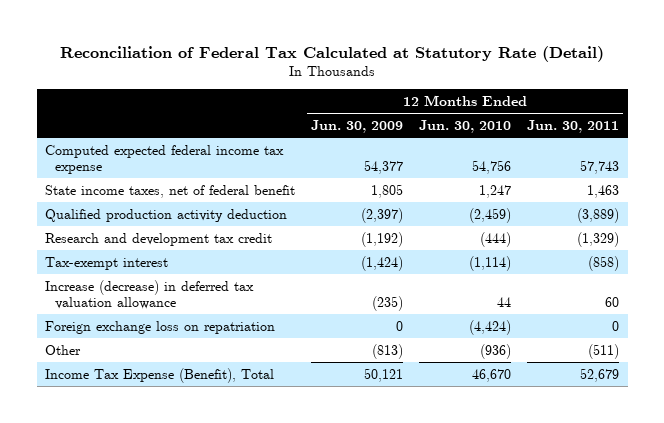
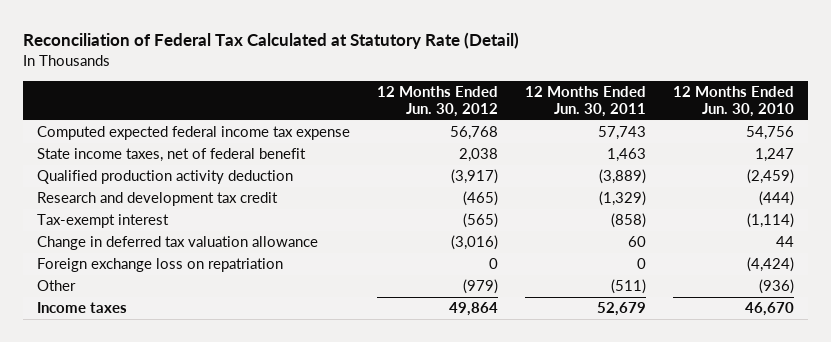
- | 12 Months Ended Jun. 30, 2009 | 12 Months Ended Jun. 30, 2010 | 12 Months Ended Jun. 30, 2011
+ | 12 Months Ended Jun. 30, 2012 | 12 Months Ended Jun. 30, 2011 | 12 Months Ended Jun. 30, 2010
- Increase (decrease) in deferred tax valuation allowance | (235) | 44 | 60
+ Change in deferred tax valuation allowance | (3,016) | 60 | 44
- Income Tax Expense (Benefit), Total | 50,121 | 46,670 | 52,679
+ Income taxes | 49,864 | 52,679 | 46,670

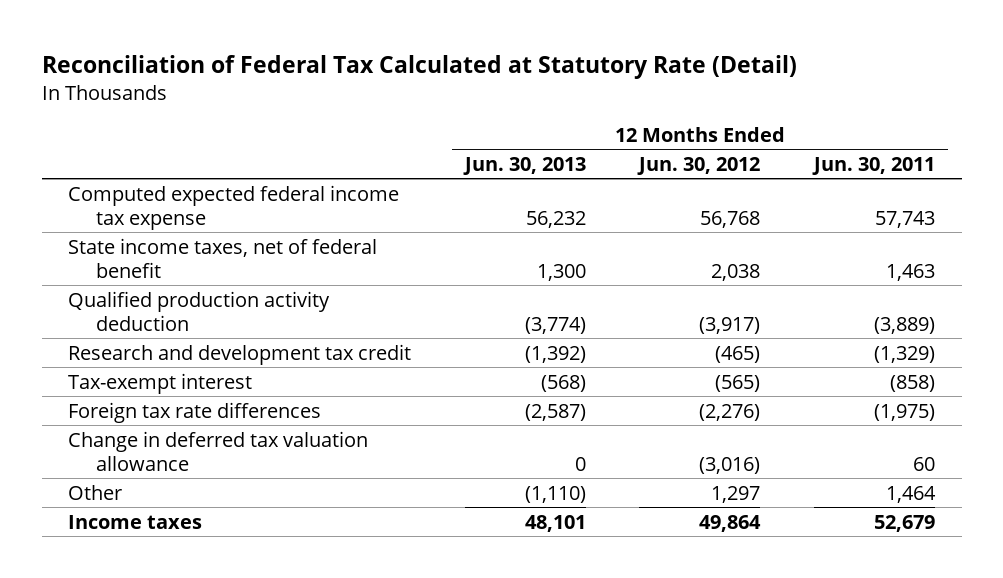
- | 12 Months Ended Jun. 30, 2012 | 12 Months Ended Jun. 30, 2011 | 12 Months Ended Jun. 30, 2010
+ | 12 Months Ended Jun. 30, 2013 | 12 Months Ended Jun. 30, 2012 | 12 Months Ended Jun. 30, 2011
+ Foreign tax rate differences | (2,587) | (2,276) | (1,975)
- Foreign exchange loss on repatriation | 0 | 0 | (4,424)
- Other | (979) | (511) | (936)
+ Other | (1,110) | 1,297 | 1,464

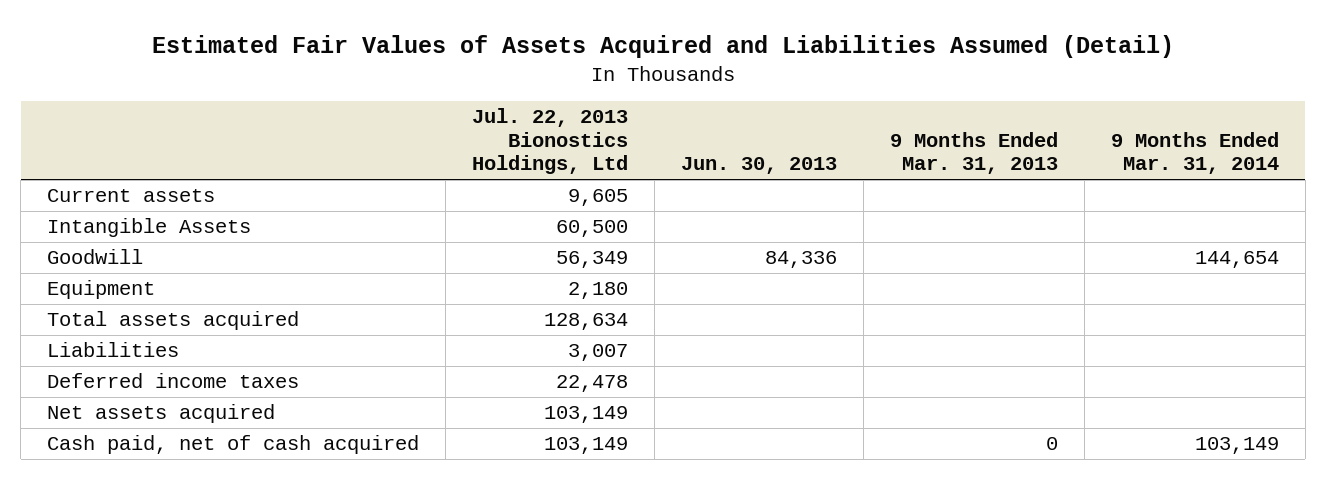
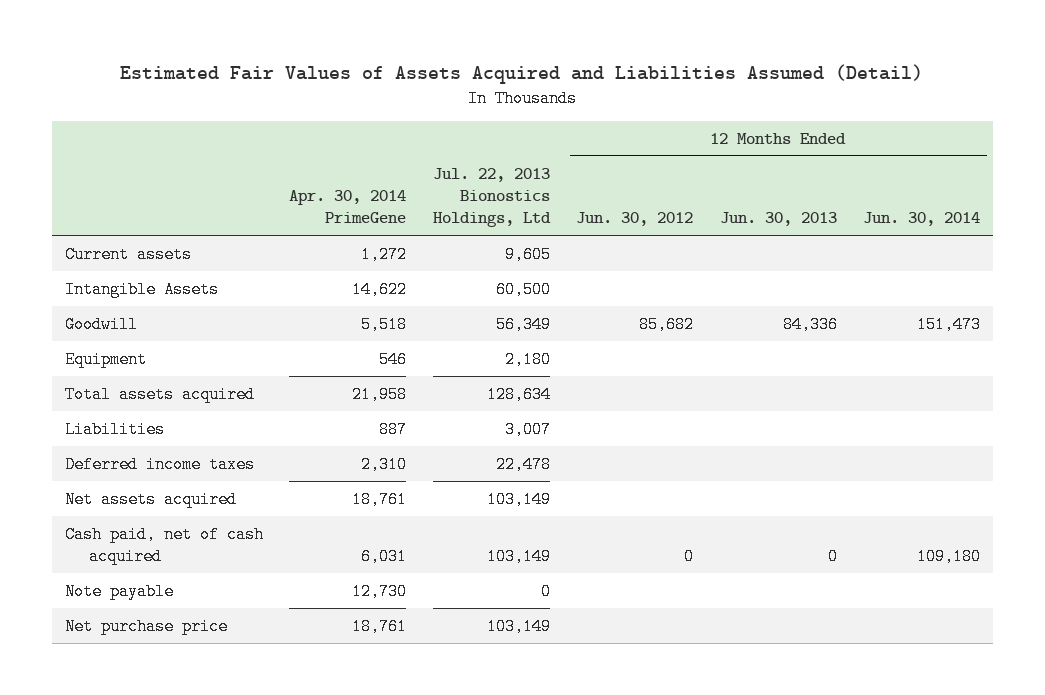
- | Jul. 22, 2013 Bionostics Holdings, Ltd | Jun. 30, 2013 | 9 Months Ended Mar. 31, 2013 | 9 Months Ended Mar. 31, 2014
+ | Apr. 30, 2014 PrimeGene | Jul. 22, 2013 Bionostics Holdings, Ltd | 12 Months Ended Jun. 30, 2012 | 12 Months Ended Jun. 30, 2013 | 12 Months Ended Jun. 30, 2014
+ Note payable | 12,730 | 0 | | |
+ Net purchase price | 18,761 | 103,149 | | |

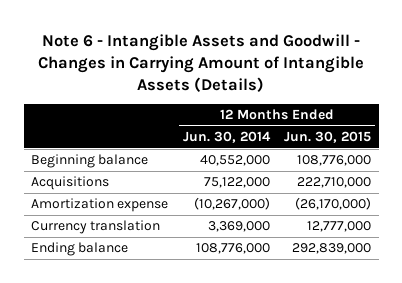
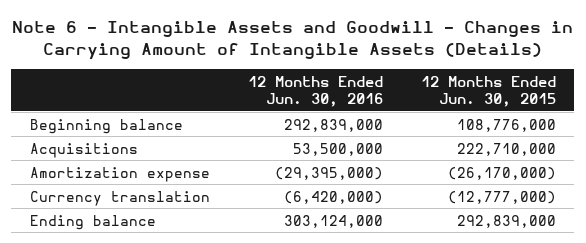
- | 12 Months Ended Jun. 30, 2014 | 12 Months Ended Jun. 30, 2015
+ | 12 Months Ended Jun. 30, 2016 | 12 Months Ended Jun. 30, 2015
- Currency translation | 3,369,000 | 12,777,000
+ Currency translation | (6,420,000) | (12,777,000)

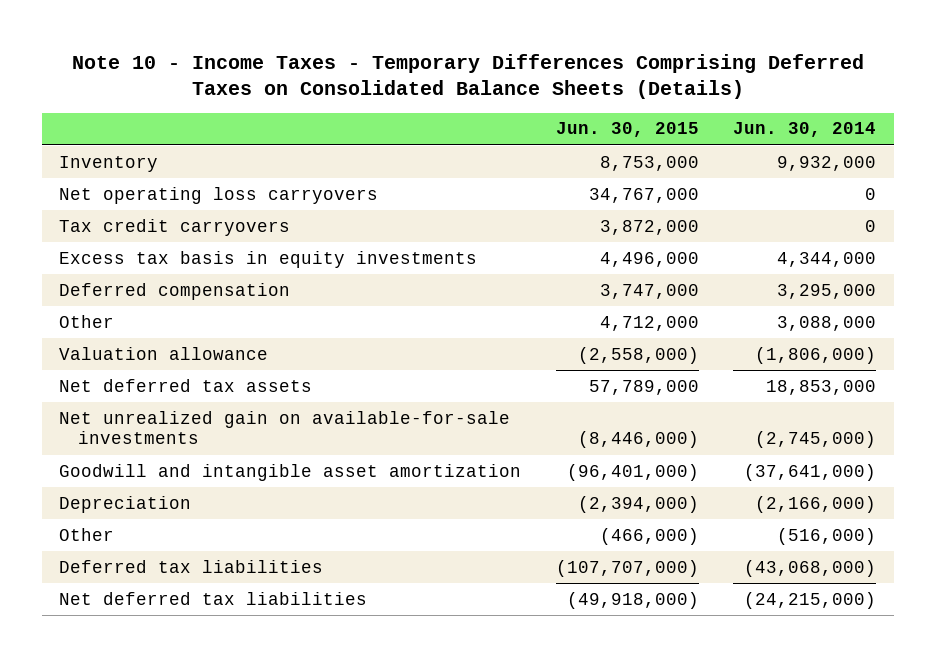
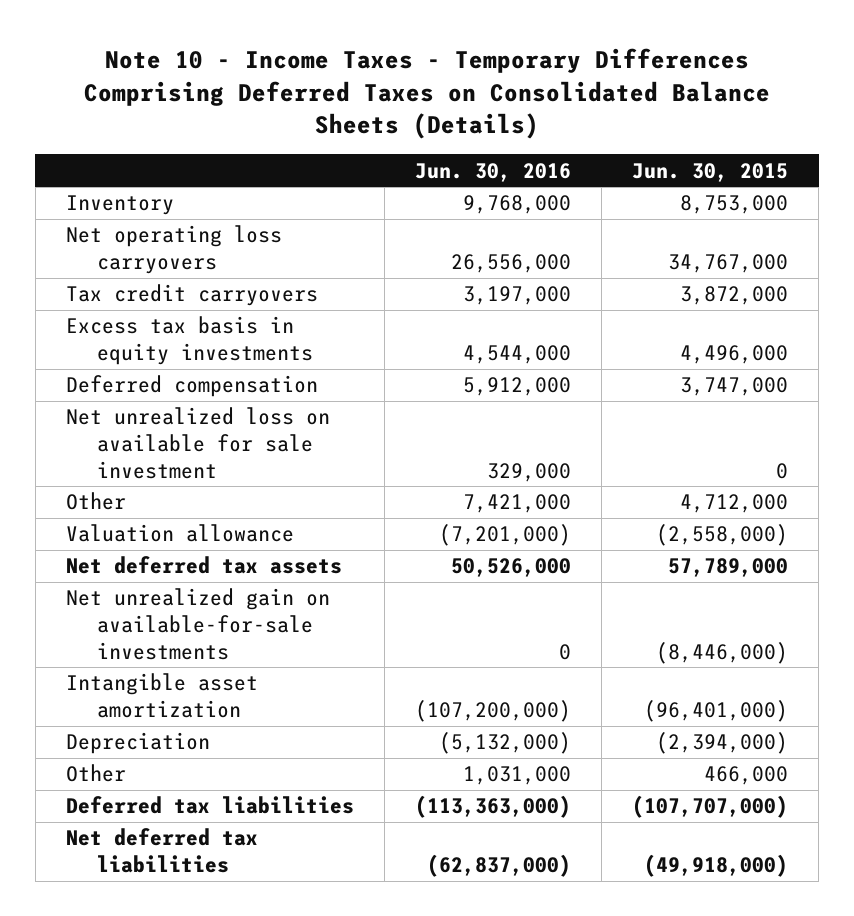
- | Jun. 30, 2015 | Jun. 30, 2014
+ | Jun. 30, 2016 | Jun. 30, 2015
+ Net unrealized loss on available for sale investment | 329,000 | 0
- Goodwill and intangible asset amortization | (96,401,000) | (37,641,000)
+ Intangible asset amortization | (107,200,000) | (96,401,000)
- Other | (466,000) | (516,000)
+ Other | 1,031,000 | 466,000

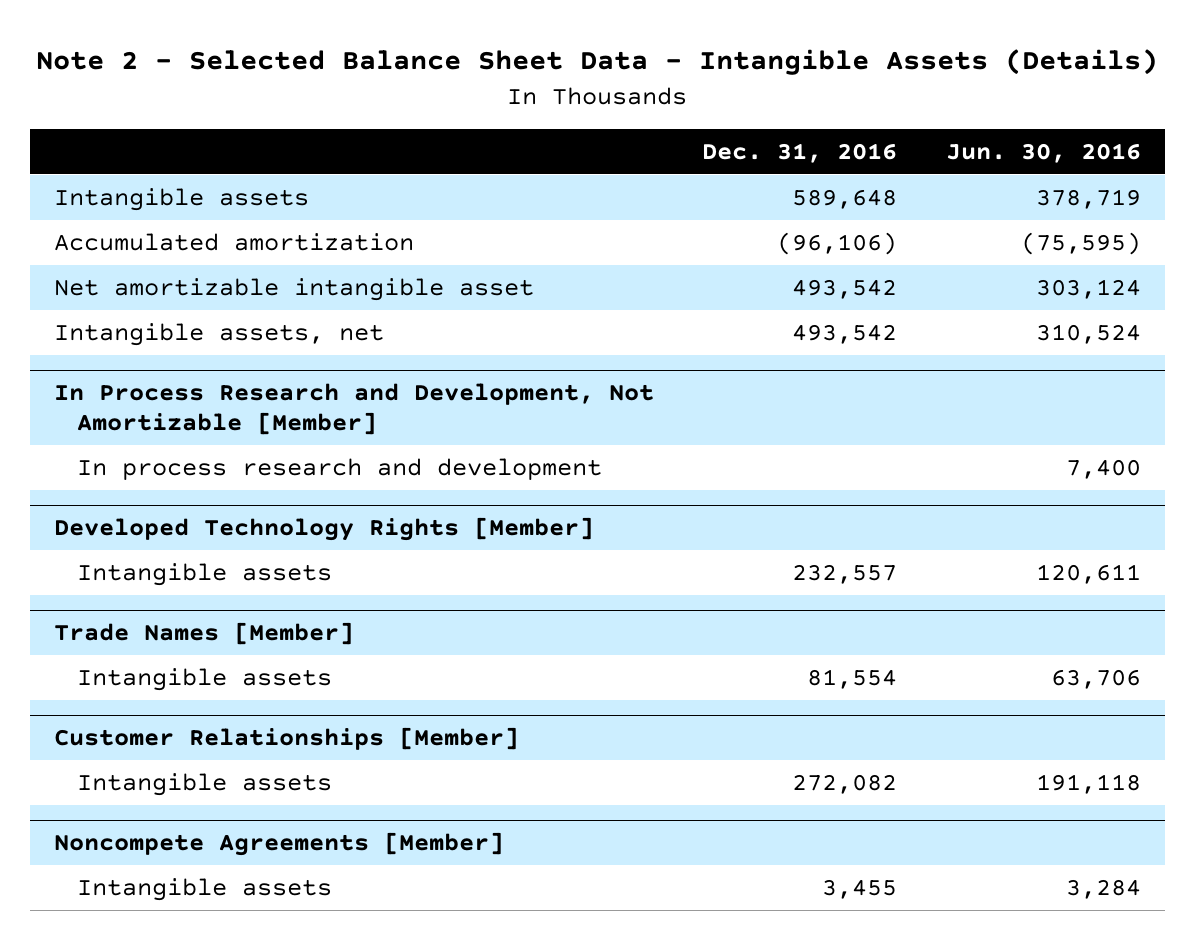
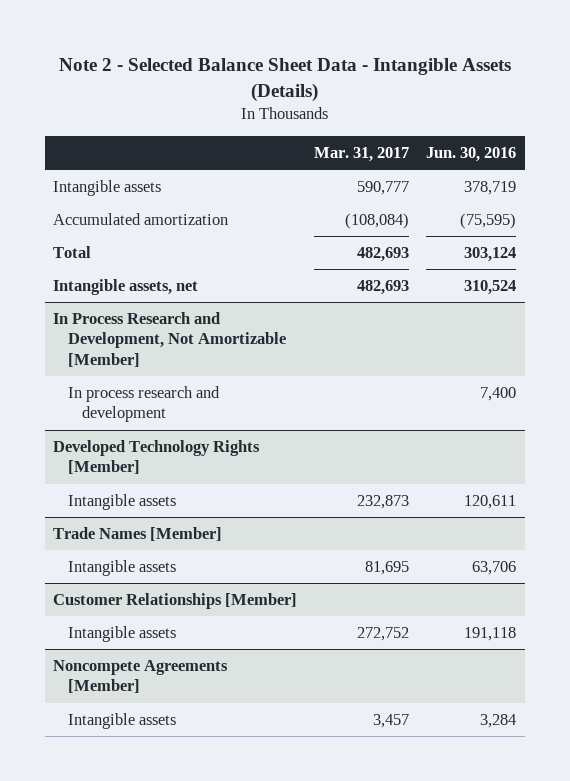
- | Dec. 31, 2016 | Jun. 30, 2016
+ | Mar. 31, 2017 | Jun. 30, 2016
- Net amortizable intangible asset | 493,542 | 303,124
+ Total | 482,693 | 303,124

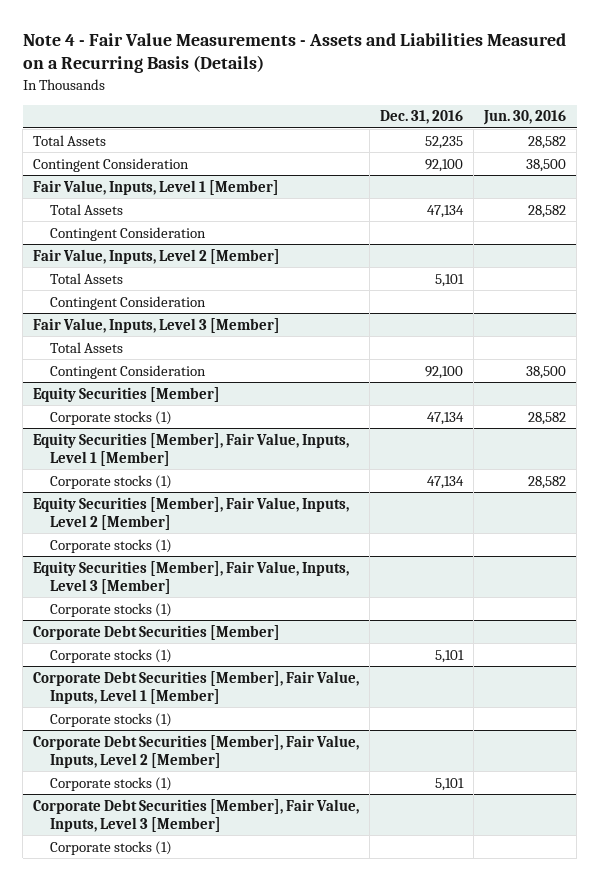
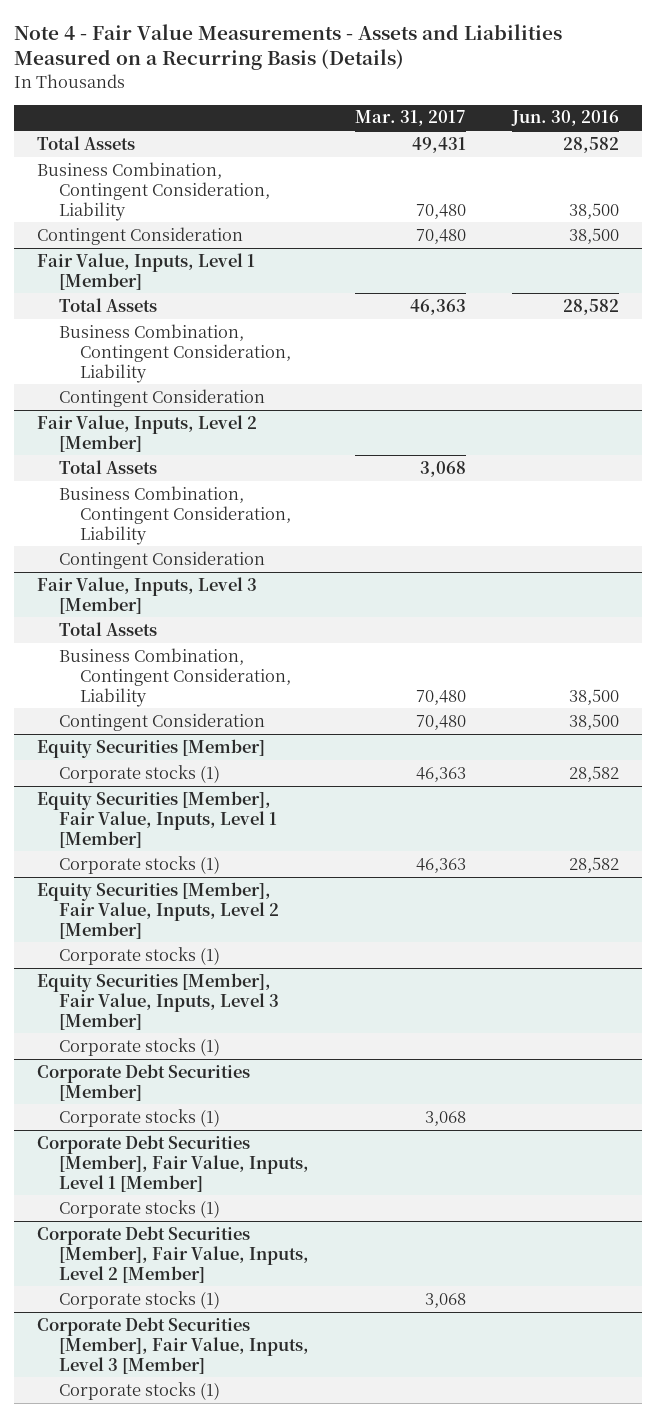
- | Dec. 31, 2016 | Jun. 30, 2016
+ | Mar. 31, 2017 | Jun. 30, 2016
+ Business Combination, Contingent Consideration, Liability | 70,480 | 38,500
@ Fair Value, Inputs, Level 1 [Member]
+ Business Combination, Contingent Consideration, Liability
@ Fair Value, Inputs, Level 2 [Member]
+ Business Combination, Contingent Consideration, Liability
@ Fair Value, Inputs, Level 3 [Member]
+ Business Combination, Contingent Consideration, Liability | 70,480 | 38,500

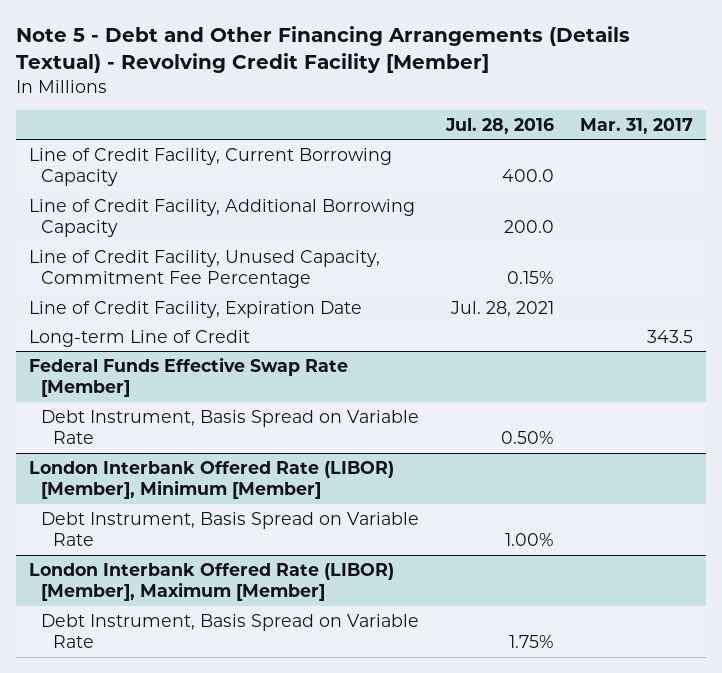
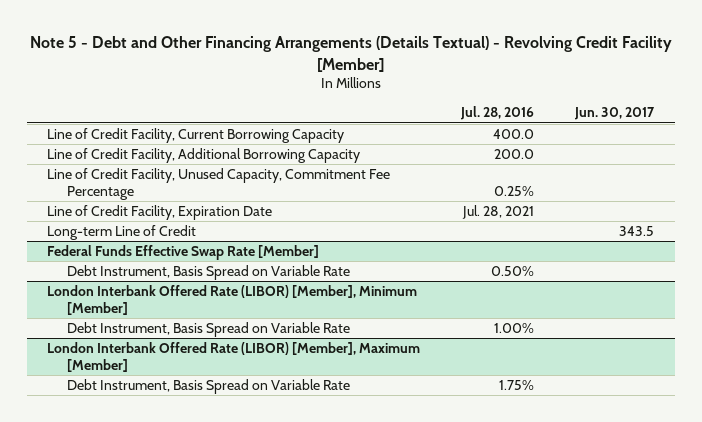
- | Jul. 28, 2016 | Mar. 31, 2017
+ | Jul. 28, 2016 | Jun. 30, 2017
- Line of Credit Facility, Unused Capacity, Commitment Fee Percentage | 0.15% |
+ Line of Credit Facility, Unused Capacity, Commitment Fee Percentage | 0.25% |

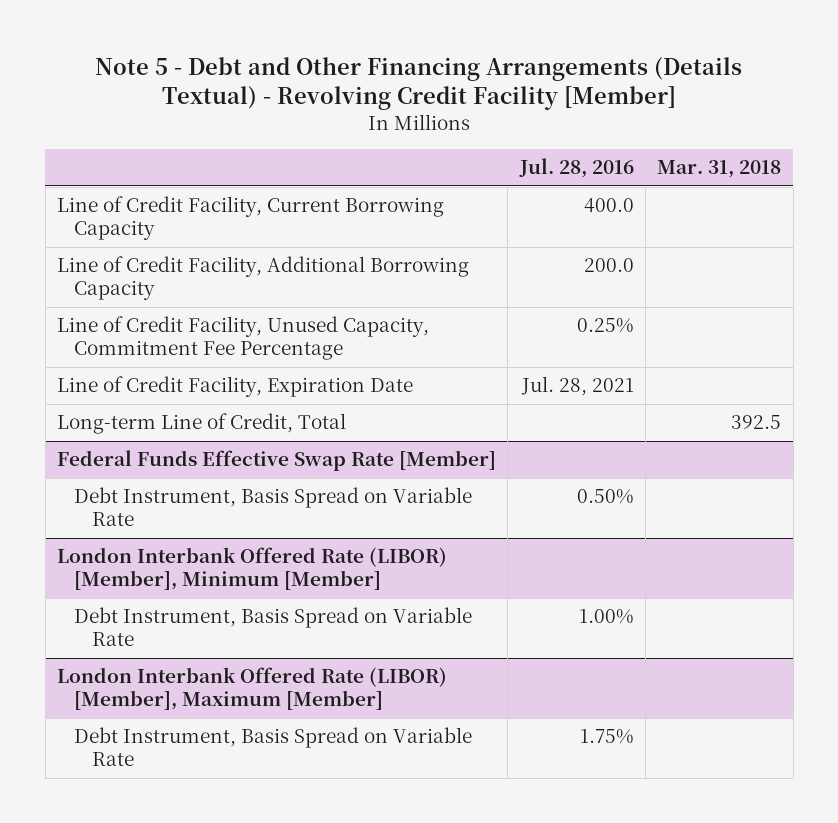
- | Jul. 28, 2016 | Jun. 30, 2017
+ | Jul. 28, 2016 | Mar. 31, 2018
- Long-term Line of Credit | | 343.5
+ Long-term Line of Credit, Total | | 392.5

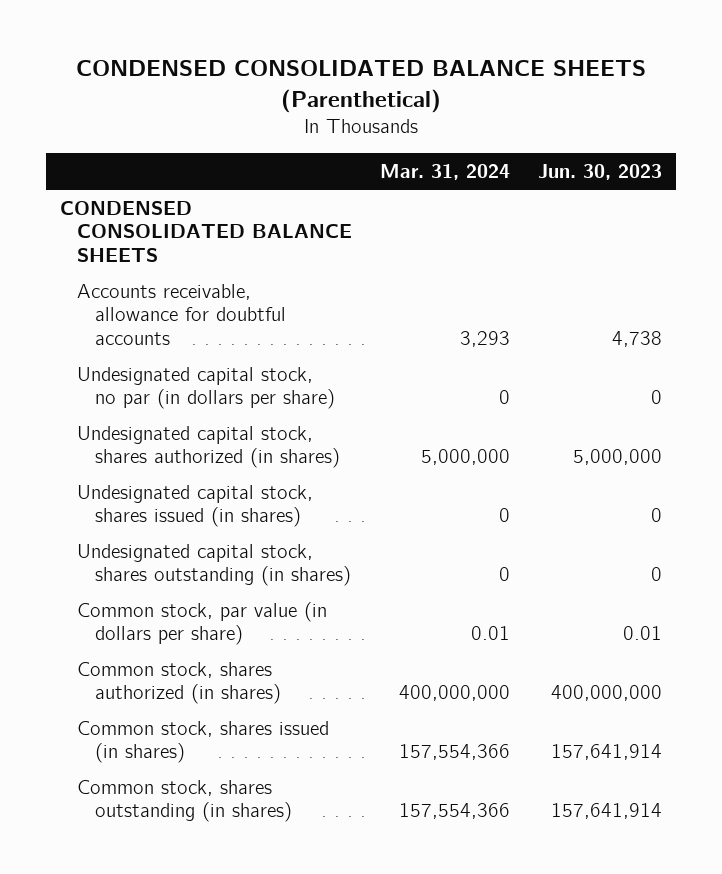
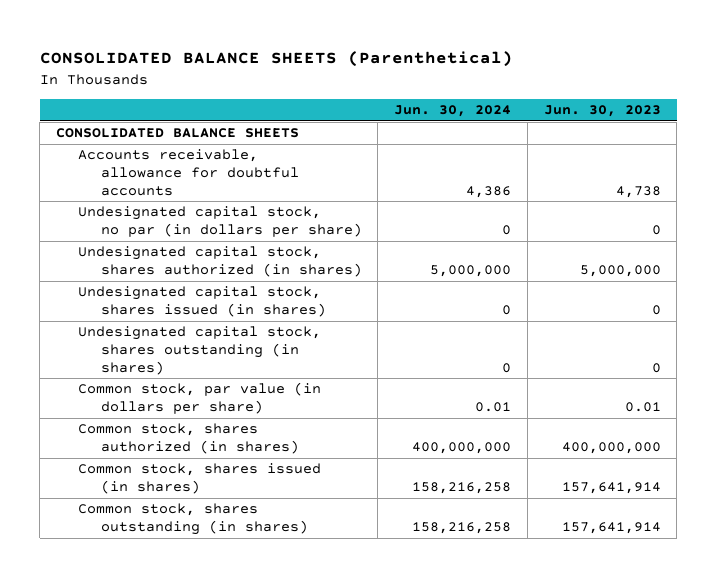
- CONDENSED CONSOLIDATED BALANCE SHEETS (Parenthetical)
+ CONSOLIDATED BALANCE SHEETS (Parenthetical)
- | Mar. 31, 2024 | Jun. 30, 2023
+ | Jun. 30, 2024 | Jun. 30, 2023
- CONDENSED CONSOLIDATED BALANCE SHEETS
+ CONSOLIDATED BALANCE SHEETS

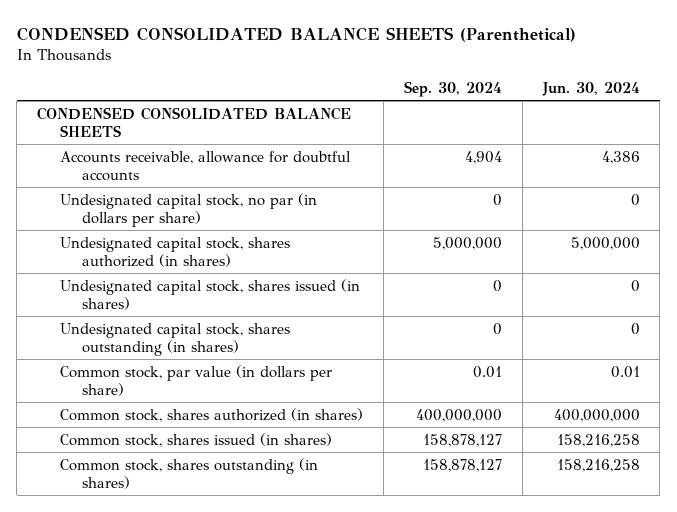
- CONSOLIDATED BALANCE SHEETS (Parenthetical)
+ CONDENSED CONSOLIDATED BALANCE SHEETS (Parenthetical)
- | Jun. 30, 2024 | Jun. 30, 2023
+ | Sep. 30, 2024 | Jun. 30, 2024
- CONSOLIDATED BALANCE SHEETS
+ CONDENSED CONSOLIDATED BALANCE SHEETS

